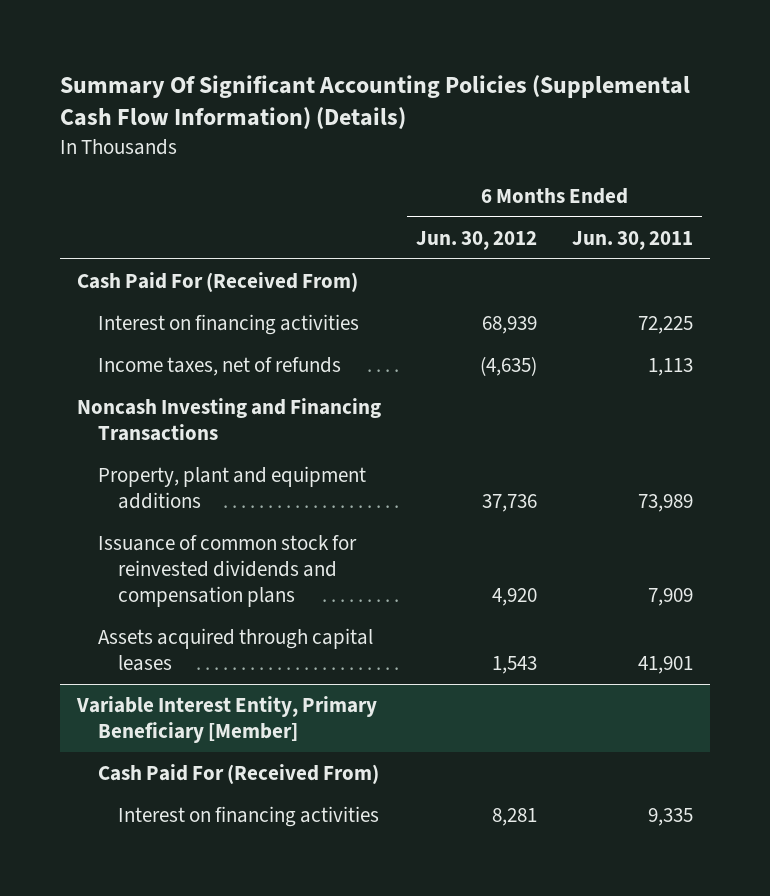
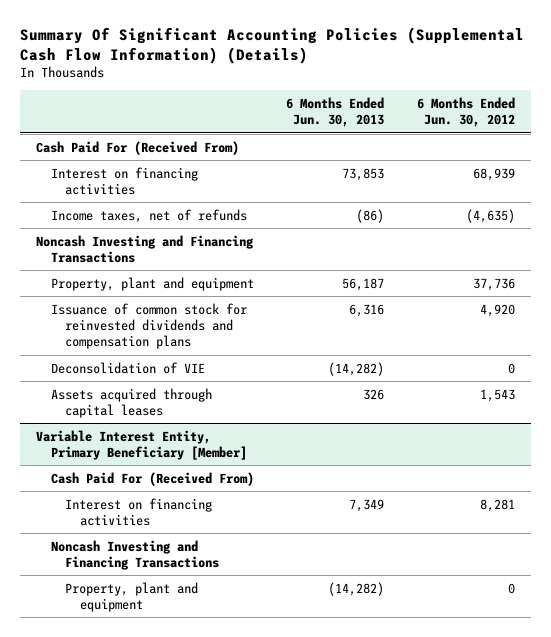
- | 6 Months Ended Jun. 30, 2012 | 6 Months Ended Jun. 30, 2011
+ | 6 Months Ended Jun. 30, 2013 | 6 Months Ended Jun. 30, 2012
- Property, plant and equipment additions | 37,736 | 73,989
+ Property, plant and equipment | 56,187 | 37,736
+ Deconsolidation of VIE | (14,282) | 0
@ Variable Interest Entity, Primary Beneficiary [Member]
+ Noncash Investing and Financing Transactions
+ Property, plant and equipment | (14,282) | 0

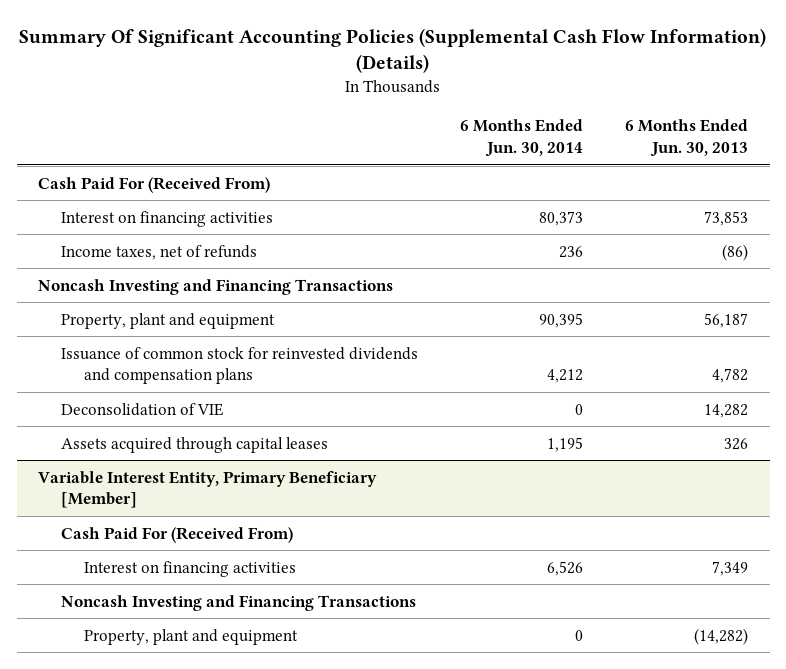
- | 6 Months Ended Jun. 30, 2013 | 6 Months Ended Jun. 30, 2012
+ | 6 Months Ended Jun. 30, 2014 | 6 Months Ended Jun. 30, 2013
- Issuance of common stock for reinvested dividends and compensation plans | 6,316 | 4,920
- Deconsolidation of VIE | (14,282) | 0
+ Issuance of common stock for reinvested dividends and compensation plans | 4,212 | 4,782
+ Deconsolidation of VIE | 0 | 14,282

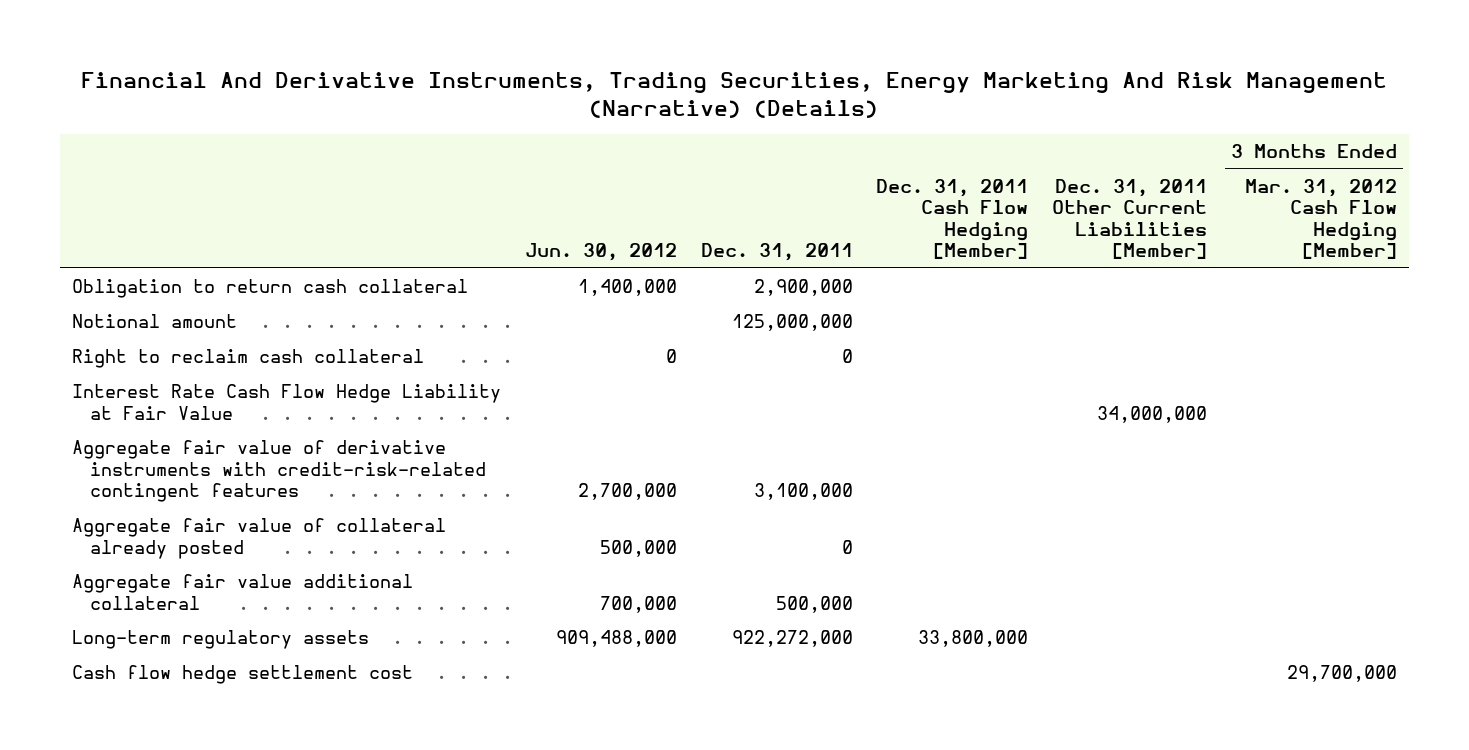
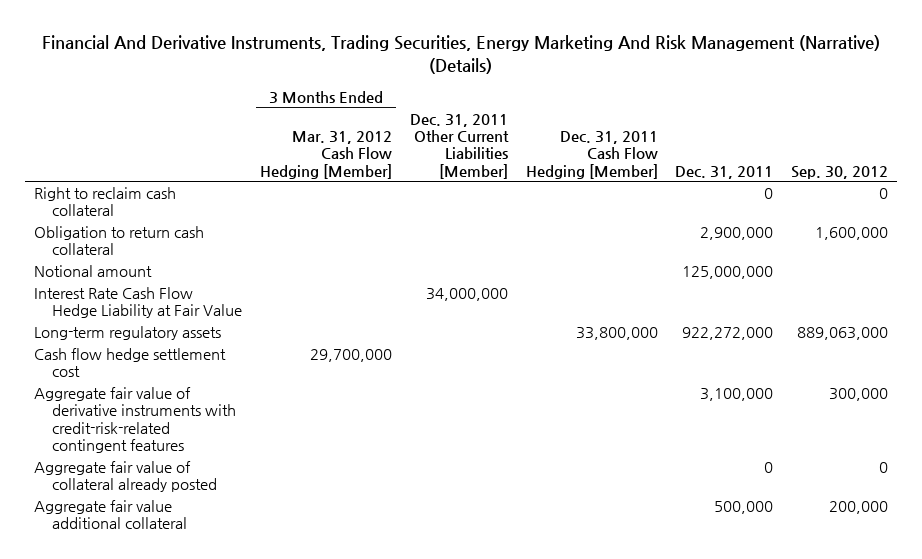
- | Jun. 30, 2012 | Dec. 31, 2011 | Dec. 31, 2011 Cash Flow Hedging [Member] | Dec. 31, 2011 Other Current Liabilities [Member] | 3 Months Ended Mar. 31, 2012 Cash Flow Hedging [Member]
+ | 3 Months Ended Mar. 31, 2012 Cash Flow Hedging [Member] | Dec. 31, 2011 Other Current Liabilities [Member] | Dec. 31, 2011 Cash Flow Hedging [Member] | Dec. 31, 2011 | Sep. 30, 2012
moved up: Right to reclaim cash collateral | | | | 0 | 0
moved up: Long-term regulatory assets | | | 33,800,000 | 922,272,000 | 889,063,000
moved up: Cash flow hedge settlement cost | 29,700,000 | | | |

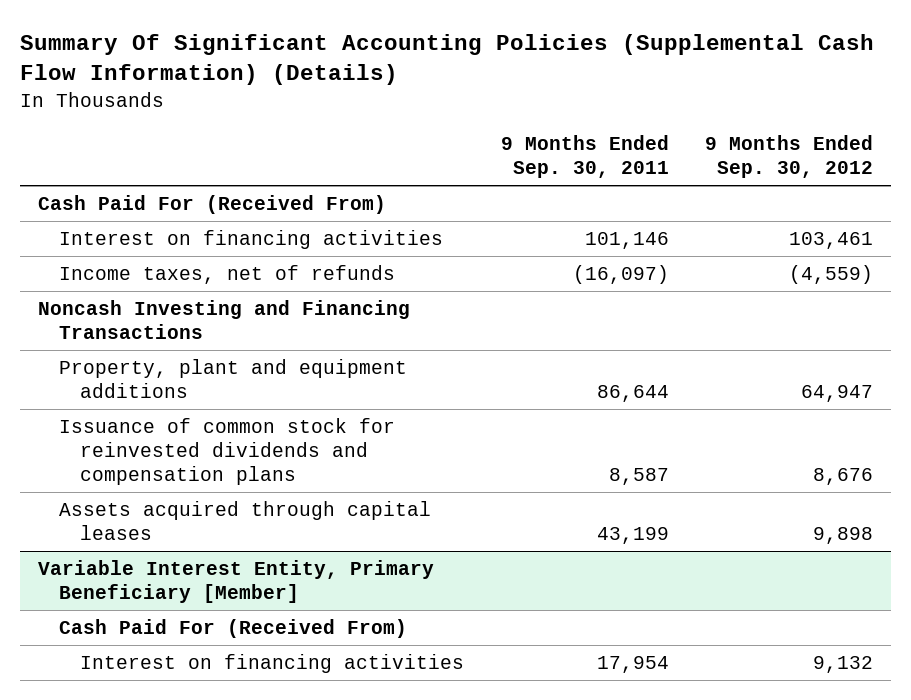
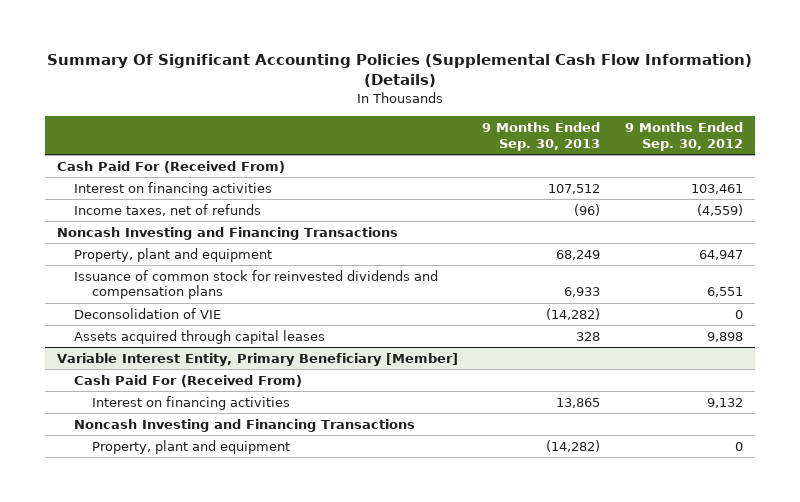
- | 9 Months Ended Sep. 30, 2011 | 9 Months Ended Sep. 30, 2012
+ | 9 Months Ended Sep. 30, 2013 | 9 Months Ended Sep. 30, 2012
- Property, plant and equipment additions | 86,644 | 64,947
- Issuance of common stock for reinvested dividends and compensation plans | 8,587 | 8,676
+ Property, plant and equipment | 68,249 | 64,947
+ Issuance of common stock for reinvested dividends and compensation plans | 6,933 | 6,551
+ Deconsolidation of VIE | (14,282) | 0
@ Variable Interest Entity, Primary Beneficiary [Member]
+ Noncash Investing and Financing Transactions
+ Property, plant and equipment | (14,282) | 0

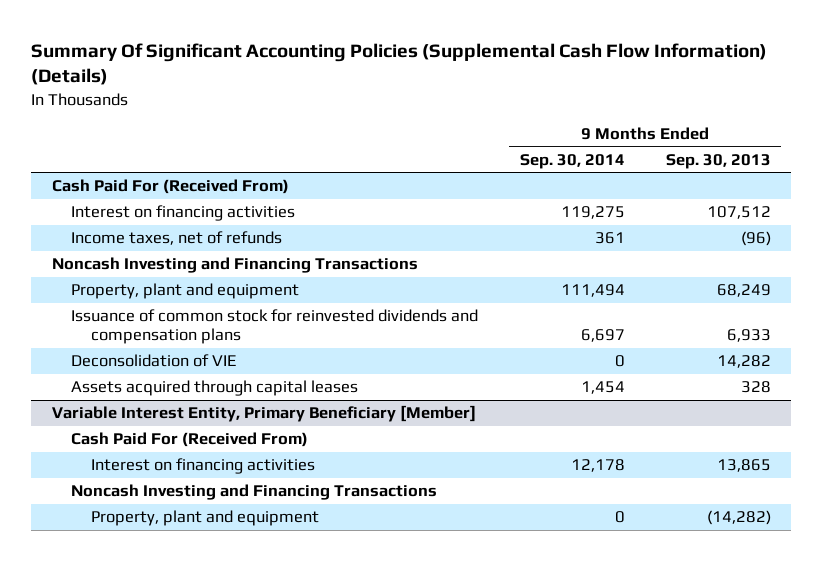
- | 9 Months Ended Sep. 30, 2013 | 9 Months Ended Sep. 30, 2012
+ | 9 Months Ended Sep. 30, 2014 | 9 Months Ended Sep. 30, 2013
- Deconsolidation of VIE | (14,282) | 0
+ Deconsolidation of VIE | 0 | 14,282

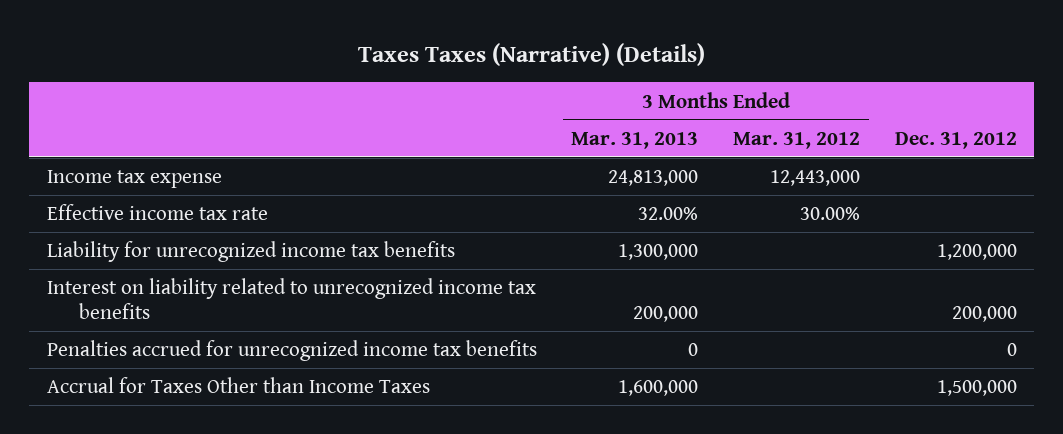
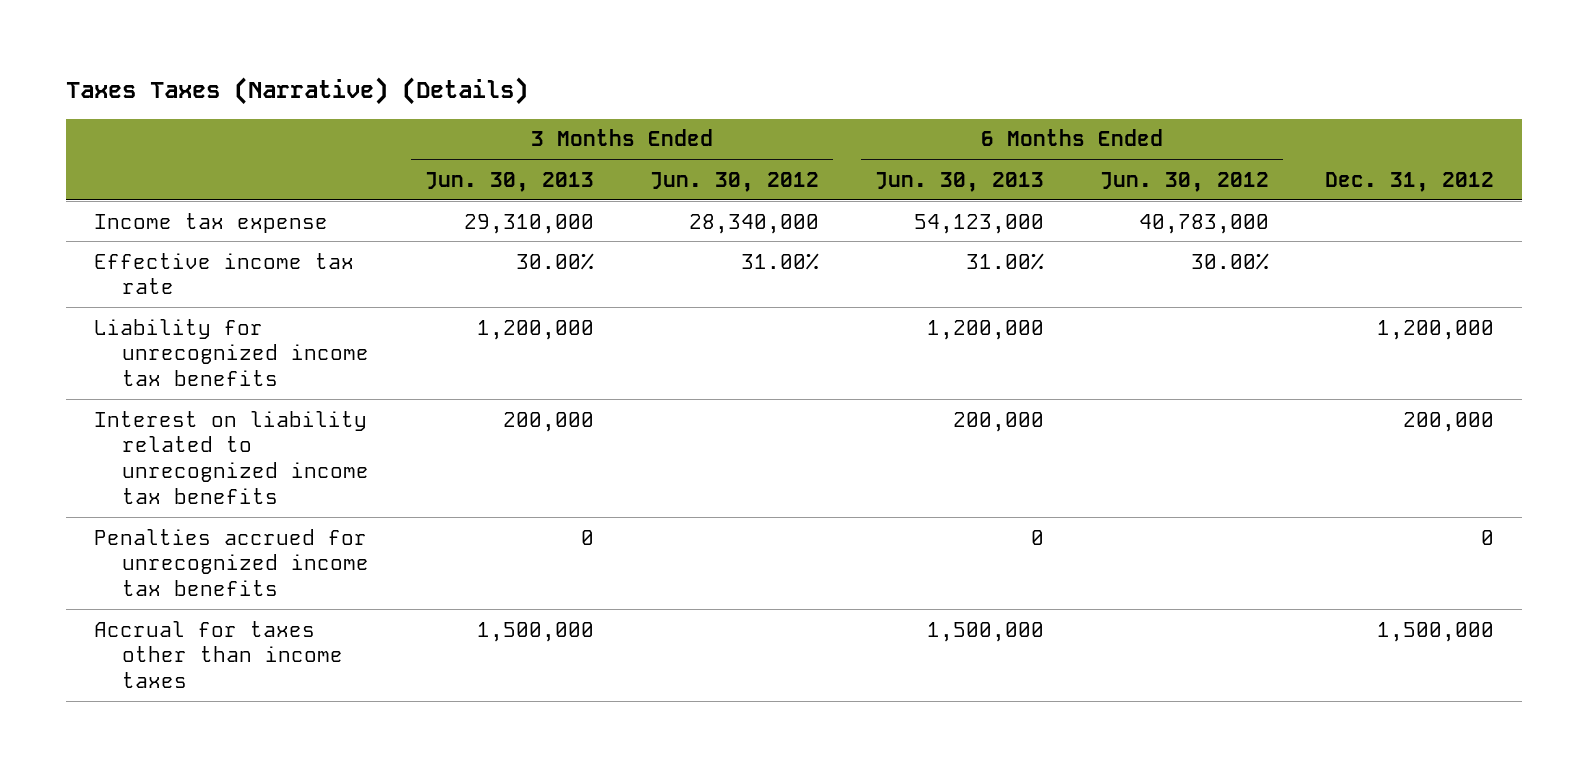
- | 3 Months Ended Mar. 31, 2013 | 3 Months Ended Mar. 31, 2012 | Dec. 31, 2012
+ | 3 Months Ended Jun. 30, 2013 | 3 Months Ended Jun. 30, 2012 | 6 Months Ended Jun. 30, 2013 | 6 Months Ended Jun. 30, 2012 | Dec. 31, 2012
- Accrual for Taxes Other than Income Taxes | 1,600,000 | | 1,500,000
+ Accrual for taxes other than income taxes | 1,500,000 | | 1,500,000 | | 1,500,000

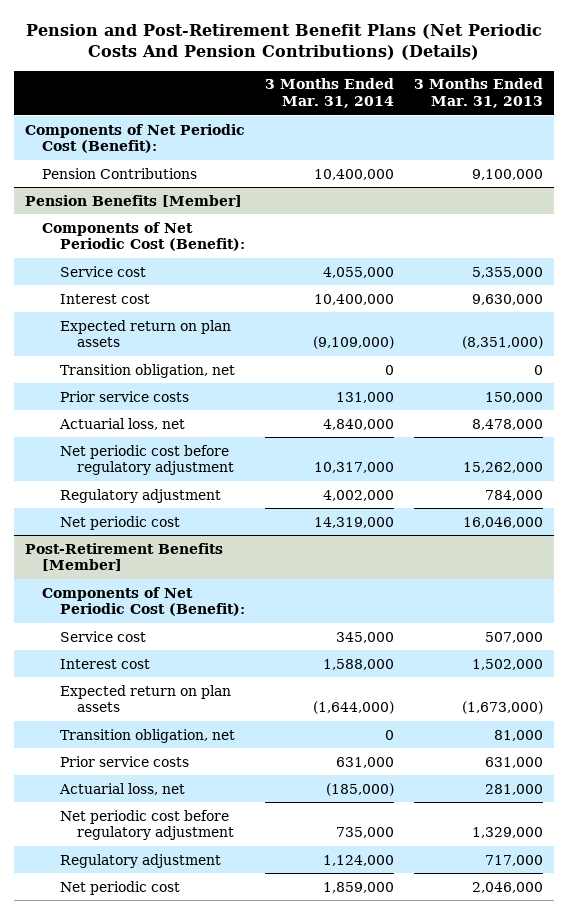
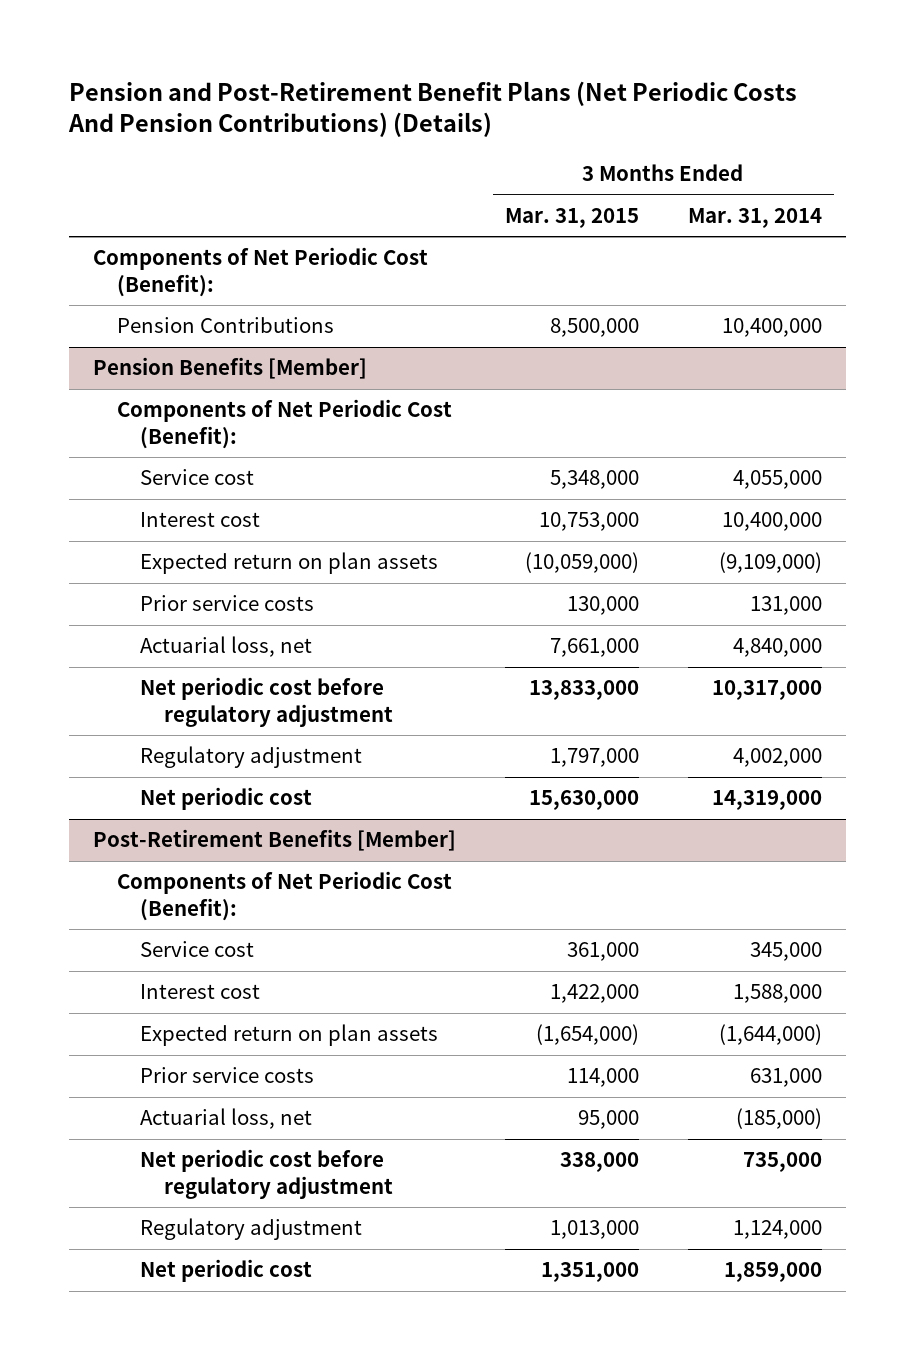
- | 3 Months Ended Mar. 31, 2014 | 3 Months Ended Mar. 31, 2013
+ | 3 Months Ended Mar. 31, 2015 | 3 Months Ended Mar. 31, 2014
@ Pension Benefits [Member]
- Transition obligation, net | 0 | 0
@ Post-Retirement Benefits [Member]
- Transition obligation, net | 0 | 81,000

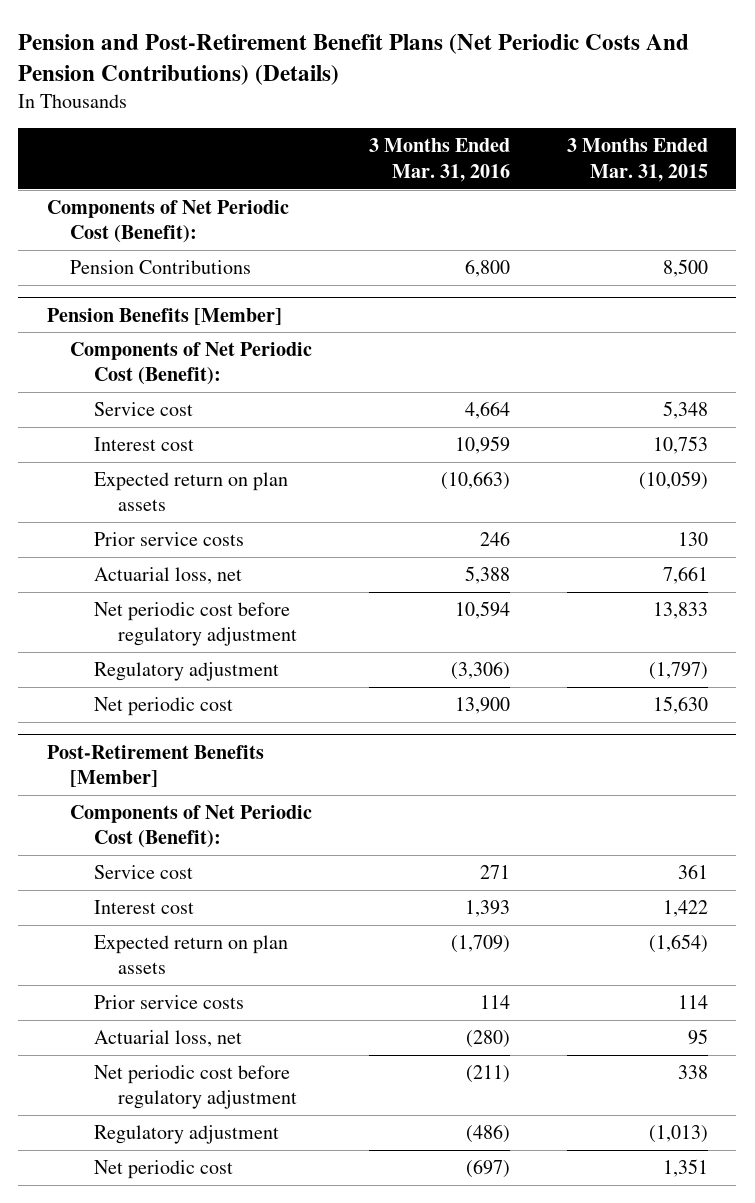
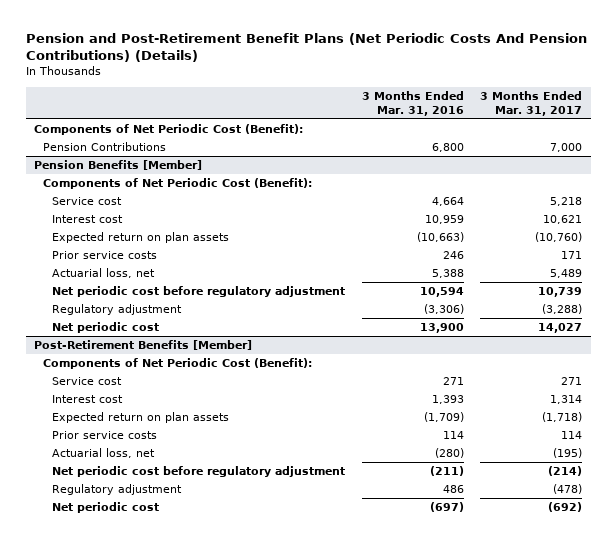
- | 3 Months Ended Mar. 31, 2016 | 3 Months Ended Mar. 31, 2015
+ | 3 Months Ended Mar. 31, 2016 | 3 Months Ended Mar. 31, 2017
@ Post-Retirement Benefits [Member]
- Regulatory adjustment | (486) | (1,013)
+ Regulatory adjustment | 486 | (478)

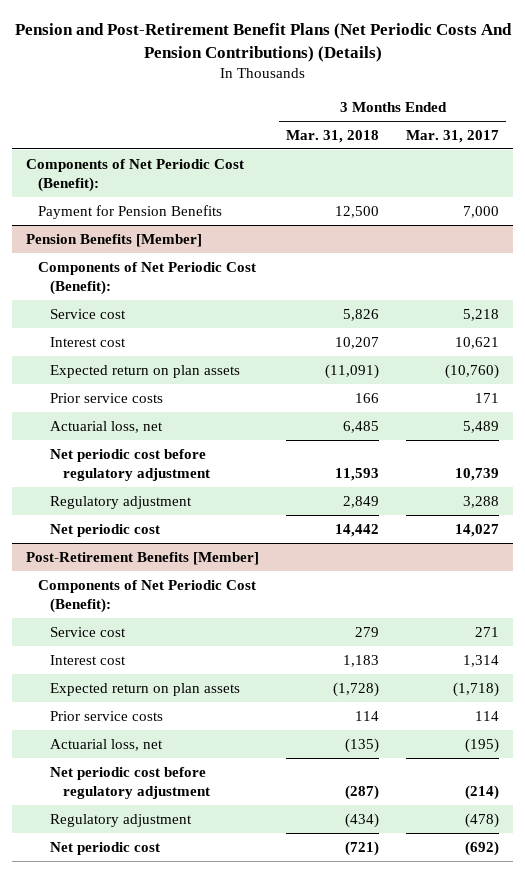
- | 3 Months Ended Mar. 31, 2016 | 3 Months Ended Mar. 31, 2017
+ | 3 Months Ended Mar. 31, 2018 | 3 Months Ended Mar. 31, 2017
- Pension Contributions | 6,800 | 7,000
+ Payment for Pension Benefits | 12,500 | 7,000
@ Pension Benefits [Member]
- Regulatory adjustment | (3,306) | (3,288)
+ Regulatory adjustment | 2,849 | 3,288

